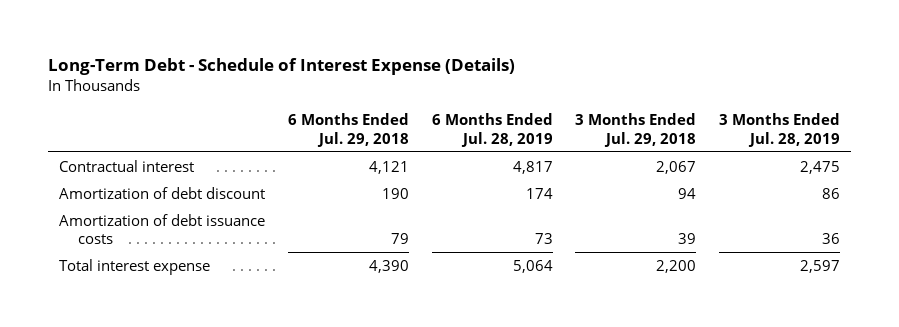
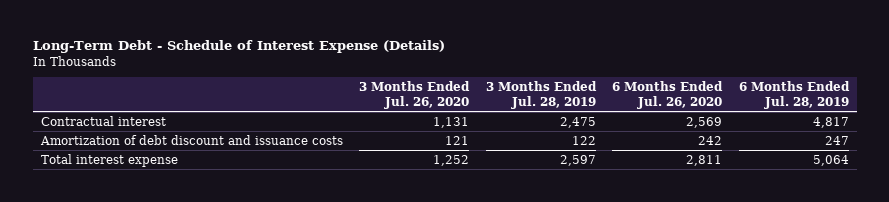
- | 6 Months Ended Jul. 29, 2018 | 6 Months Ended Jul. 28, 2019 | 3 Months Ended Jul. 29, 2018 | 3 Months Ended Jul. 28, 2019
+ | 3 Months Ended Jul. 26, 2020 | 3 Months Ended Jul. 28, 2019 | 6 Months Ended Jul. 26, 2020 | 6 Months Ended Jul. 28, 2019
- Amortization of debt discount | 190 | 174 | 94 | 86
- Amortization of debt issuance costs | 79 | 73 | 39 | 36
+ Amortization of debt discount and issuance costs | 121 | 122 | 242 | 247

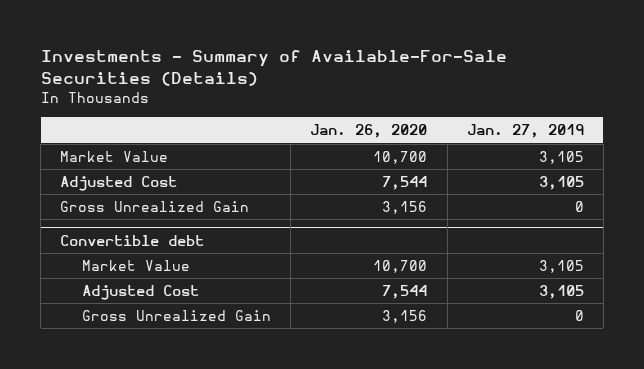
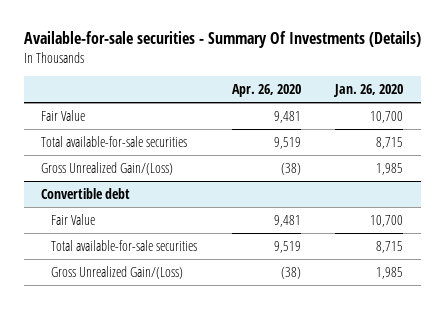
- Investments - Summary of Available-For-Sale Securities (Details)
+ Available-for-sale securities - Summary Of Investments (Details)
- | Jan. 26, 2020 | Jan. 27, 2019
+ | Apr. 26, 2020 | Jan. 26, 2020
- Market Value | 10,700 | 3,105
- Adjusted Cost | 7,544 | 3,105
- Gross Unrealized Gain | 3,156 | 0
+ Fair Value | 9,481 | 10,700
+ Total available-for-sale securities | 9,519 | 8,715
+ Gross Unrealized Gain/(Loss) | (38) | 1,985
@ Convertible debt
- Market Value | 10,700 | 3,105
- Adjusted Cost | 7,544 | 3,105
- Gross Unrealized Gain | 3,156 | 0
+ Fair Value | 9,481 | 10,700
+ Total available-for-sale securities | 9,519 | 8,715
+ Gross Unrealized Gain/(Loss) | (38) | 1,985

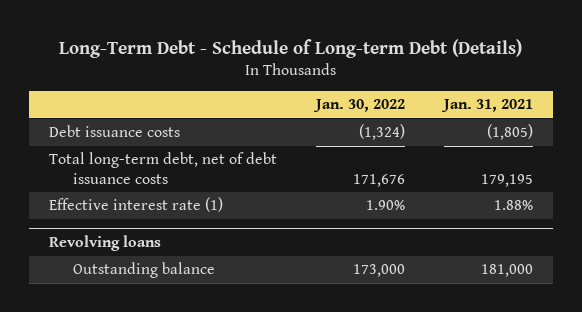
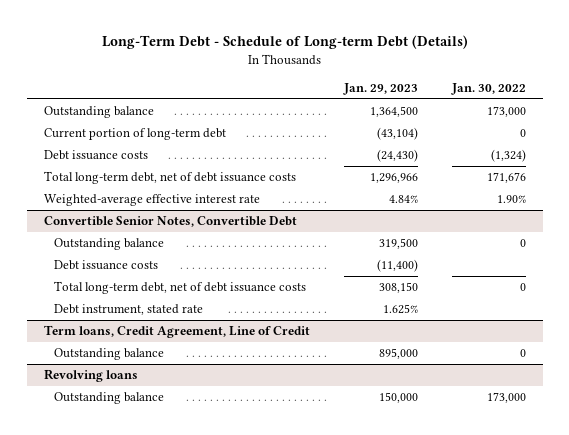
- | Jan. 30, 2022 | Jan. 31, 2021
+ | Jan. 29, 2023 | Jan. 30, 2022
+ Outstanding balance | 1,364,500 | 173,000
+ Current portion of long-term debt | (43,104) | 0
- Effective interest rate (1) | 1.90% | 1.88%
+ Weighted-average effective interest rate | 4.84% | 1.90%
+ Convertible Senior Notes, Convertible Debt
+ Outstanding balance | 319,500 | 0
+ Debt issuance costs | (11,400) |
+ Total long-term debt, net of debt issuance costs | 308,150 | 0
+ Debt instrument, stated rate | 1.625% |
+ Term loans, Credit Agreement, Line of Credit
+ Outstanding balance | 895,000 | 0

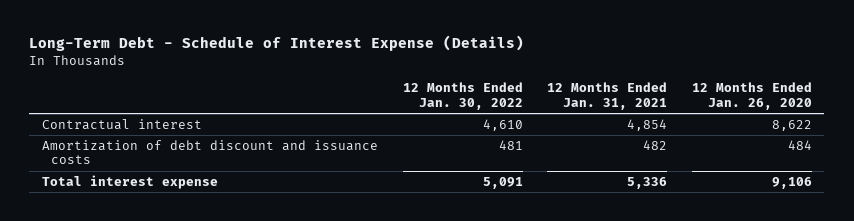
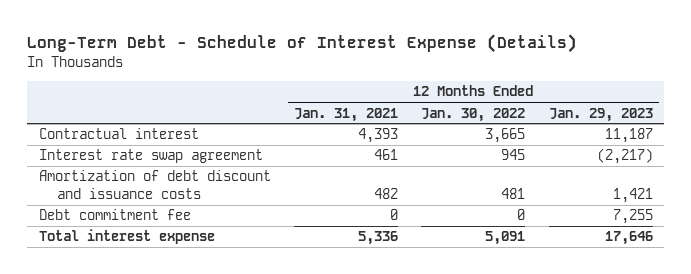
- | 12 Months Ended Jan. 30, 2022 | 12 Months Ended Jan. 31, 2021 | 12 Months Ended Jan. 26, 2020
+ | 12 Months Ended Jan. 31, 2021 | 12 Months Ended Jan. 30, 2022 | 12 Months Ended Jan. 29, 2023
- Contractual interest | 4,610 | 4,854 | 8,622
+ Contractual interest | 4,393 | 3,665 | 11,187
+ Interest rate swap agreement | 461 | 945 | (2,217)
+ Debt commitment fee | 0 | 0 | 7,255

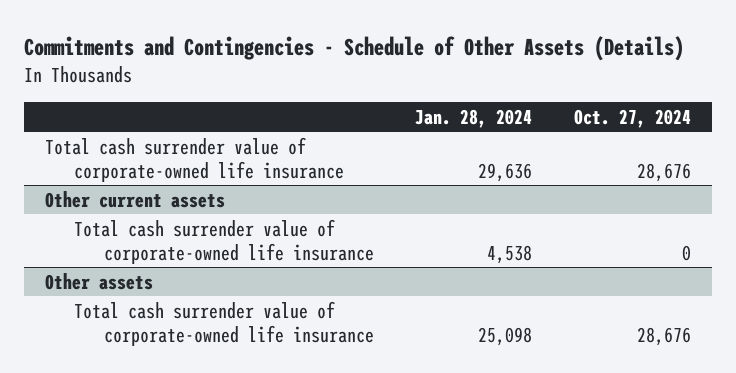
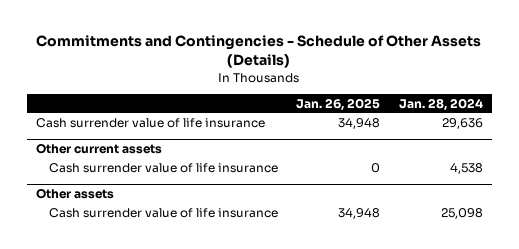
- | Jan. 28, 2024 | Oct. 27, 2024
+ | Jan. 26, 2025 | Jan. 28, 2024
- Total cash surrender value of corporate-owned life insurance | 29,636 | 28,676
+ Cash surrender value of life insurance | 34,948 | 29,636
@ Other current assets
- Total cash surrender value of corporate-owned life insurance | 4,538 | 0
+ Cash surrender value of life insurance | 0 | 4,538
@ Other assets
- Total cash surrender value of corporate-owned life insurance | 25,098 | 28,676
+ Cash surrender value of life insurance | 34,948 | 25,098

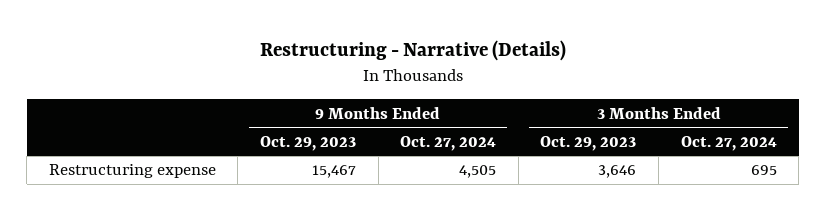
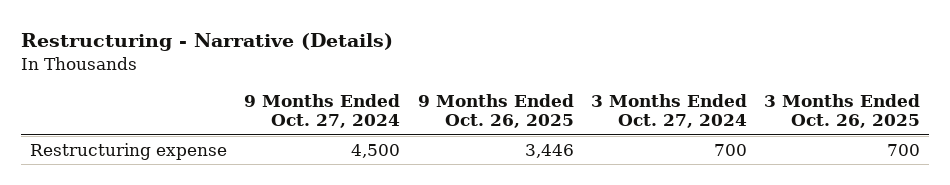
- | 9 Months Ended Oct. 29, 2023 | 9 Months Ended Oct. 27, 2024 | 3 Months Ended Oct. 29, 2023 | 3 Months Ended Oct. 27, 2024
+ | 9 Months Ended Oct. 27, 2024 | 9 Months Ended Oct. 26, 2025 | 3 Months Ended Oct. 27, 2024 | 3 Months Ended Oct. 26, 2025
- Restructuring expense | 15,467 | 4,505 | 3,646 | 695
+ Restructuring expense | 4,500 | 3,446 | 700 | 700

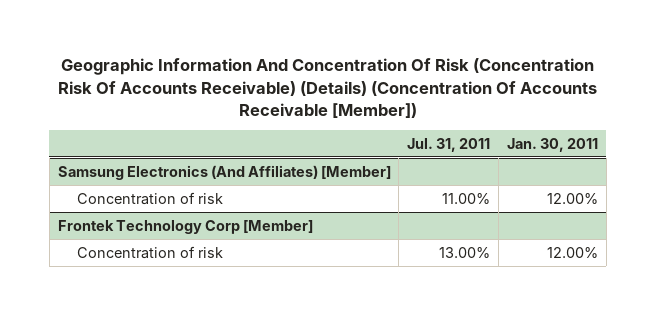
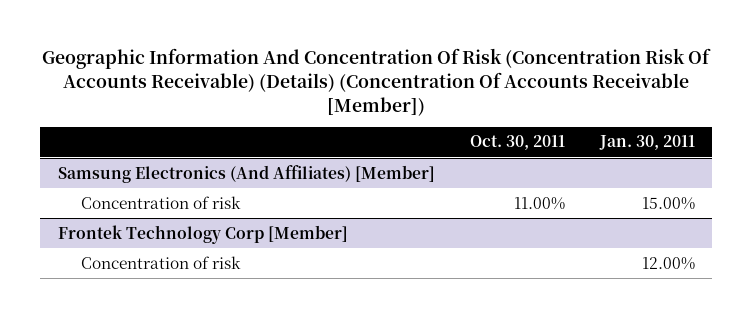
- | Jul. 31, 2011 | Jan. 30, 2011
+ | Oct. 30, 2011 | Jan. 30, 2011
@ Samsung Electronics (And Affiliates) [Member]
- Concentration of risk | 11.00% | 12.00%
+ Concentration of risk | 11.00% | 15.00%

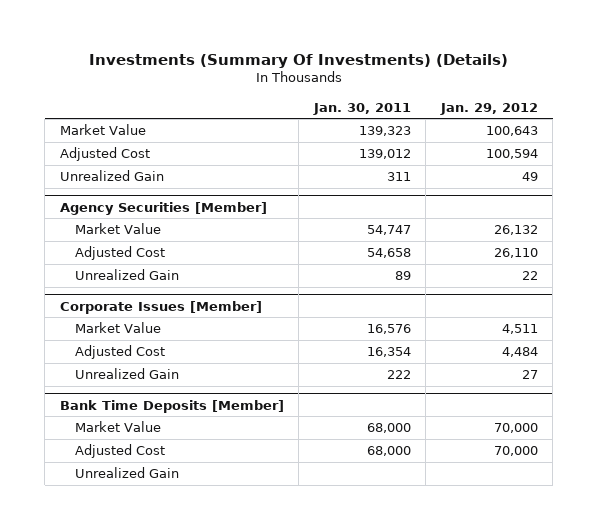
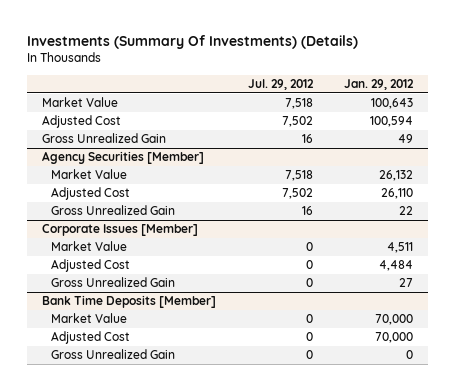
- | Jan. 30, 2011 | Jan. 29, 2012
+ | Jul. 29, 2012 | Jan. 29, 2012
- Unrealized Gain | 311 | 49
+ Gross Unrealized Gain | 16 | 49
@ Agency Securities [Member]
- Unrealized Gain | 89 | 22
+ Gross Unrealized Gain | 16 | 22
@ Corporate Issues [Member]
- Unrealized Gain | 222 | 27
+ Gross Unrealized Gain | 0 | 27
@ Bank Time Deposits [Member]
- Unrealized Gain
+ Gross Unrealized Gain | 0 | 0

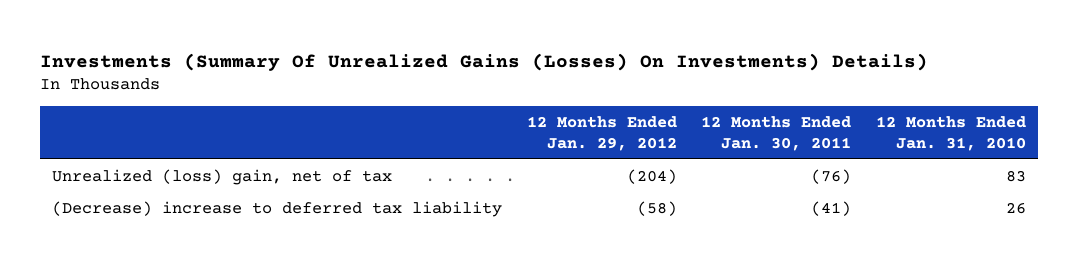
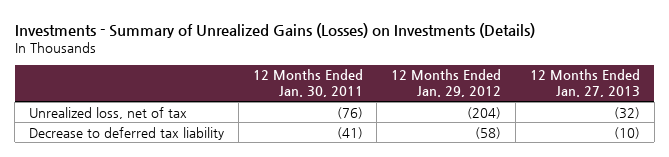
- Investments (Summary Of Unrealized Gains (Losses) On Investments) Details)
+ Investments - Summary of Unrealized Gains (Losses) on Investments (Details)
- | 12 Months Ended Jan. 29, 2012 | 12 Months Ended Jan. 30, 2011 | 12 Months Ended Jan. 31, 2010
+ | 12 Months Ended Jan. 30, 2011 | 12 Months Ended Jan. 29, 2012 | 12 Months Ended Jan. 27, 2013
- Unrealized (loss) gain, net of tax | (204) | (76) | 83
- (Decrease) increase to deferred tax liability | (58) | (41) | 26
+ Unrealized loss, net of tax | (76) | (204) | (32)
+ Decrease to deferred tax liability | (41) | (58) | (10)

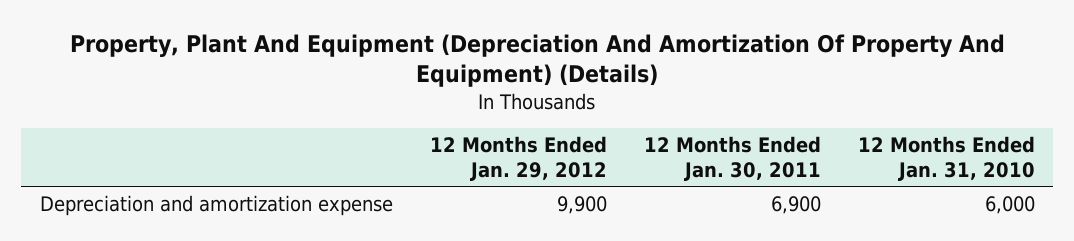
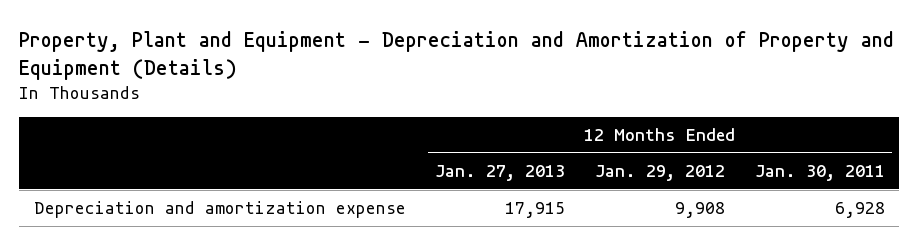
- Property, Plant And Equipment (Depreciation And Amortization Of Property And Equipment) (Details)
+ Property, Plant and Equipment - Depreciation and Amortization of Property and Equipment (Details)
- | 12 Months Ended Jan. 29, 2012 | 12 Months Ended Jan. 30, 2011 | 12 Months Ended Jan. 31, 2010
+ | 12 Months Ended Jan. 27, 2013 | 12 Months Ended Jan. 29, 2012 | 12 Months Ended Jan. 30, 2011
- Depreciation and amortization expense | 9,900 | 6,900 | 6,000
+ Depreciation and amortization expense | 17,915 | 9,908 | 6,928

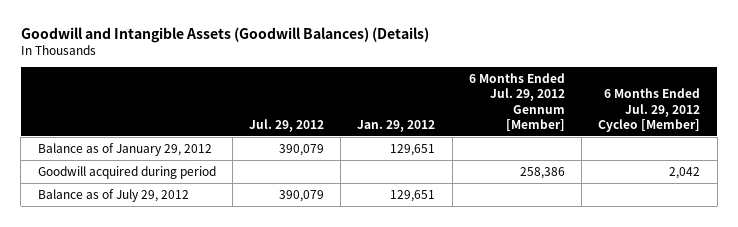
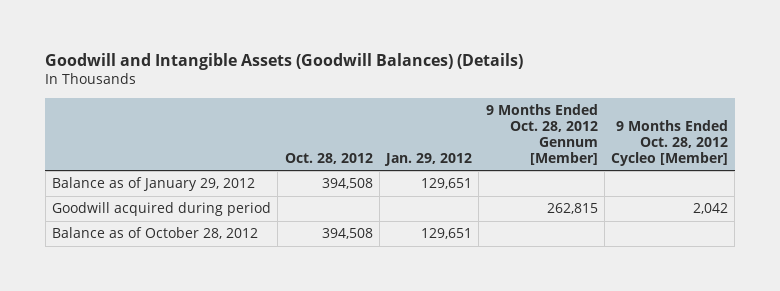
- | Jul. 29, 2012 | Jan. 29, 2012 | 6 Months Ended Jul. 29, 2012 Gennum [Member] | 6 Months Ended Jul. 29, 2012 Cycleo [Member]
+ | Oct. 28, 2012 | Jan. 29, 2012 | 9 Months Ended Oct. 28, 2012 Gennum [Member] | 9 Months Ended Oct. 28, 2012 Cycleo [Member]
- Balance as of July 29, 2012 | 390,079 | 129,651 | |
+ Balance as of October 28, 2012 | 394,508 | 129,651 | |

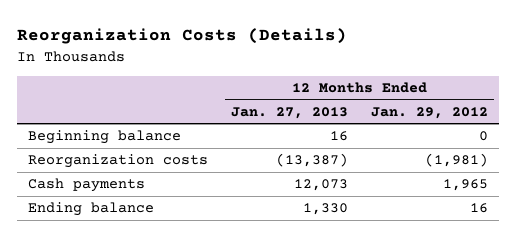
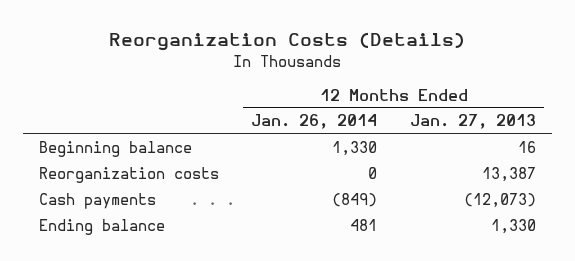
- | 12 Months Ended Jan. 27, 2013 | 12 Months Ended Jan. 29, 2012
+ | 12 Months Ended Jan. 26, 2014 | 12 Months Ended Jan. 27, 2013
- Reorganization costs | (13,387) | (1,981)
- Cash payments | 12,073 | 1,965
+ Reorganization costs | 0 | 13,387
+ Cash payments | (849) | (12,073)

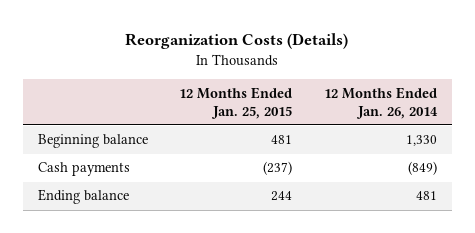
- | 12 Months Ended Jan. 26, 2014 | 12 Months Ended Jan. 27, 2013
+ | 12 Months Ended Jan. 25, 2015 | 12 Months Ended Jan. 26, 2014
- Reorganization costs | 0 | 13,387

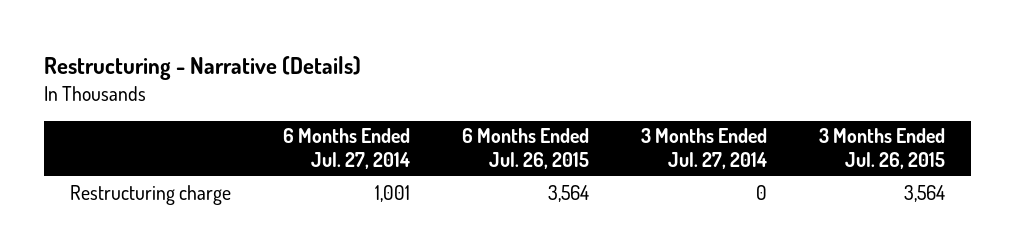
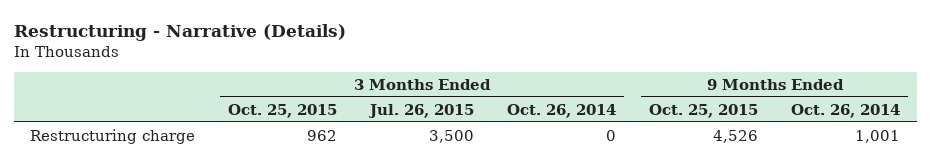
- | 6 Months Ended Jul. 27, 2014 | 6 Months Ended Jul. 26, 2015 | 3 Months Ended Jul. 27, 2014 | 3 Months Ended Jul. 26, 2015
+ | 3 Months Ended Oct. 25, 2015 | 3 Months Ended Jul. 26, 2015 | 3 Months Ended Oct. 26, 2014 | 9 Months Ended Oct. 25, 2015 | 9 Months Ended Oct. 26, 2014
- Restructuring charge | 1,001 | 3,564 | 0 | 3,564
+ Restructuring charge | 962 | 3,500 | 0 | 4,526 | 1,001

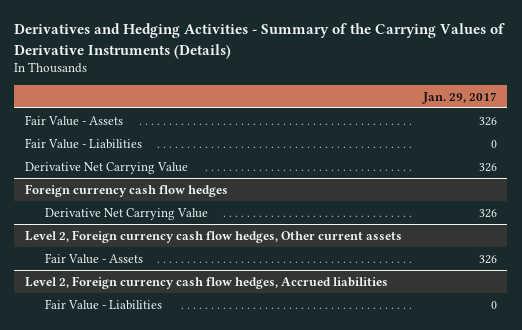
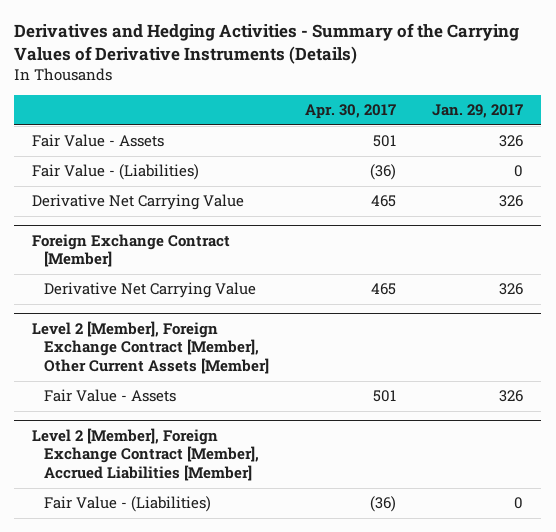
- | Jan. 29, 2017
+ | Apr. 30, 2017 | Jan. 29, 2017
- Fair Value - Liabilities | 0
+ Fair Value - (Liabilities) | (36) | 0
- Foreign currency cash flow hedges
+ Foreign Exchange Contract [Member]
- Level 2, Foreign currency cash flow hedges, Other current assets
+ Level 2 [Member], Foreign Exchange Contract [Member], Other Current Assets [Member]
- Level 2, Foreign currency cash flow hedges, Accrued liabilities
- Fair Value - Liabilities | 0
+ Level 2 [Member], Foreign Exchange Contract [Member], Accrued Liabilities [Member]
+ Fair Value - (Liabilities) | (36) | 0

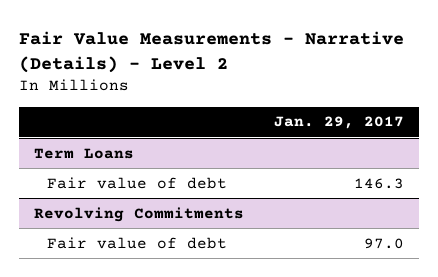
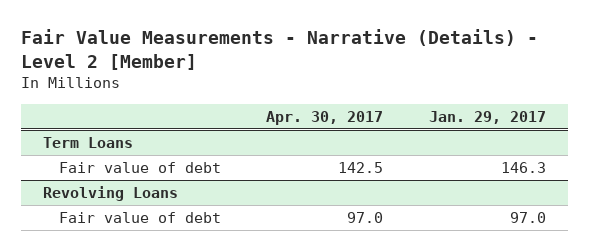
- Fair Value Measurements - Narrative (Details) - Level 2
+ Fair Value Measurements - Narrative (Details) - Level 2 [Member]
- | Jan. 29, 2017
+ | Apr. 30, 2017 | Jan. 29, 2017
- Revolving Commitments
+ Revolving Loans

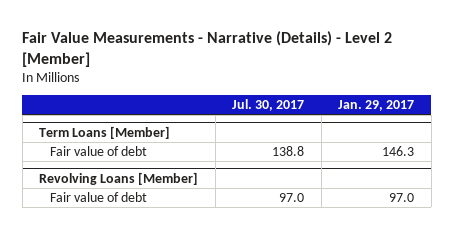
- | Apr. 30, 2017 | Jan. 29, 2017
+ | Jul. 30, 2017 | Jan. 29, 2017
- Term Loans
+ Term Loans [Member]
- Revolving Loans
+ Revolving Loans [Member]

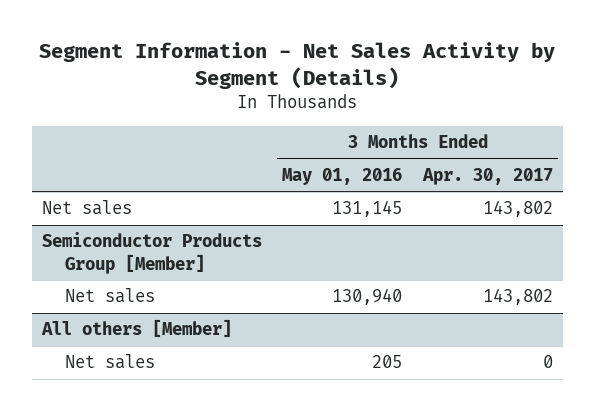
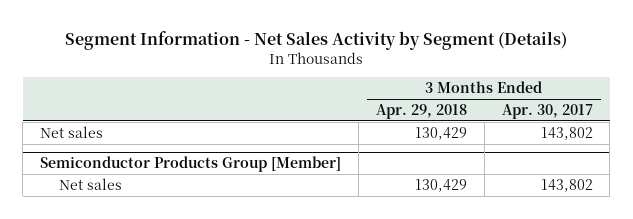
- | 3 Months Ended May 01, 2016 | 3 Months Ended Apr. 30, 2017
+ | 3 Months Ended Apr. 29, 2018 | 3 Months Ended Apr. 30, 2017
- All others [Member]
- Net sales | 205 | 0

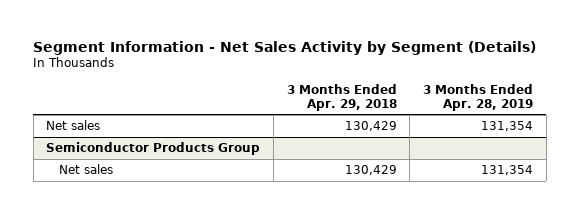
- | 3 Months Ended Apr. 29, 2018 | 3 Months Ended Apr. 30, 2017
+ | 3 Months Ended Apr. 29, 2018 | 3 Months Ended Apr. 28, 2019
- Semiconductor Products Group [Member]
+ Semiconductor Products Group

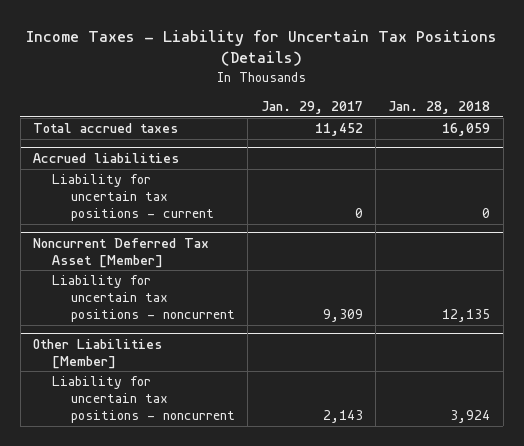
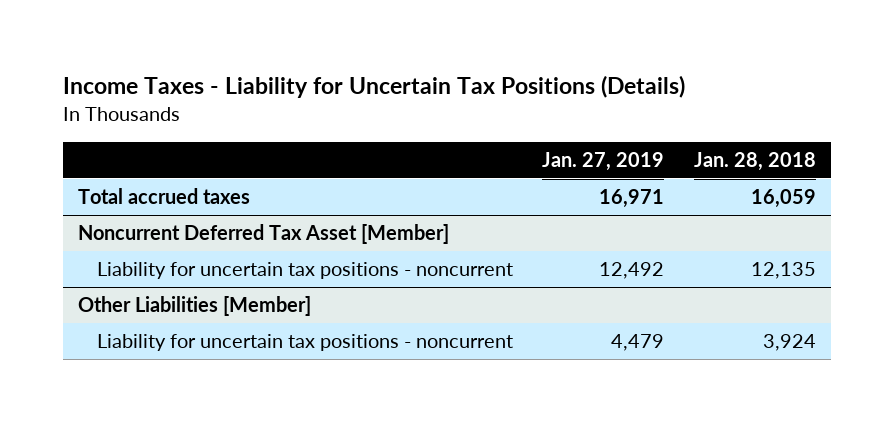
- | Jan. 29, 2017 | Jan. 28, 2018
+ | Jan. 27, 2019 | Jan. 28, 2018
- Accrued liabilities
- Liability for uncertain tax positions - current | 0 | 0

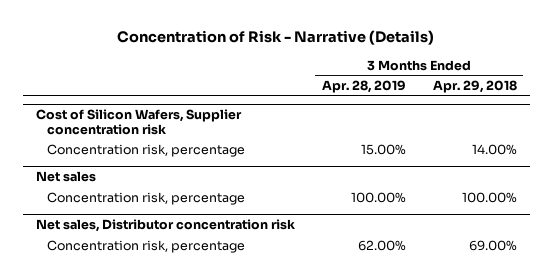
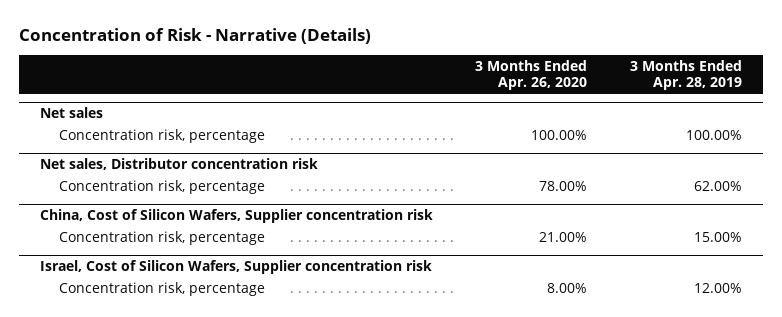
- | 3 Months Ended Apr. 28, 2019 | 3 Months Ended Apr. 29, 2018
+ | 3 Months Ended Apr. 26, 2020 | 3 Months Ended Apr. 28, 2019
- Cost of Silicon Wafers, Supplier concentration risk
- Concentration risk, percentage | 15.00% | 14.00%
+ China, Cost of Silicon Wafers, Supplier concentration risk
+ Concentration risk, percentage | 21.00% | 15.00%
+ Israel, Cost of Silicon Wafers, Supplier concentration risk
+ Concentration risk, percentage | 8.00% | 12.00%

